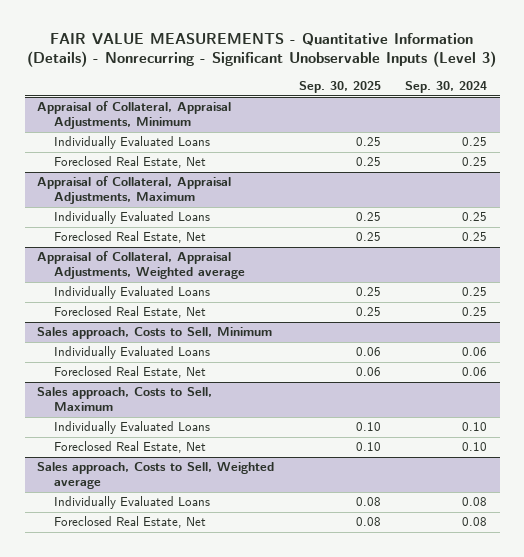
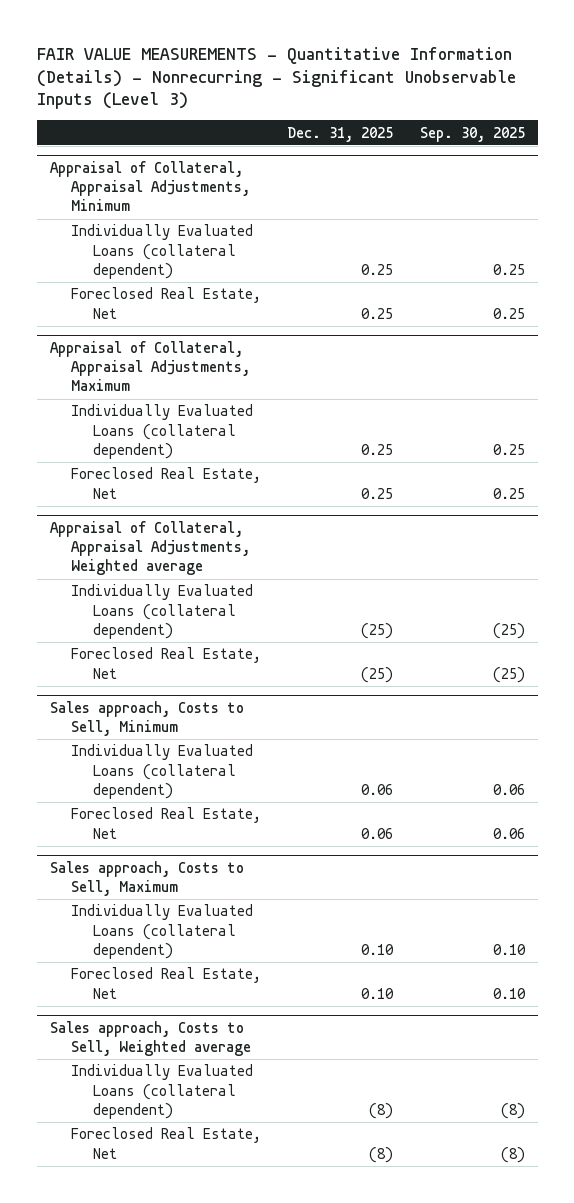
- | Sep. 30, 2025 | Sep. 30, 2024
+ | Dec. 31, 2025 | Sep. 30, 2025
@ Appraisal of Collateral, Appraisal Adjustments, Minimum
- Individually Evaluated Loans | 0.25 | 0.25
+ Individually Evaluated Loans (collateral dependent) | 0.25 | 0.25
@ Appraisal of Collateral, Appraisal Adjustments, Maximum
- Individually Evaluated Loans | 0.25 | 0.25
+ Individually Evaluated Loans (collateral dependent) | 0.25 | 0.25
@ Appraisal of Collateral, Appraisal Adjustments, Weighted average
- Individually Evaluated Loans | 0.25 | 0.25
- Foreclosed Real Estate, Net | 0.25 | 0.25
+ Individually Evaluated Loans (collateral dependent) | (25) | (25)
+ Foreclosed Real Estate, Net | (25) | (25)
@ Sales approach, Costs to Sell, Minimum
- Individually Evaluated Loans | 0.06 | 0.06
+ Individually Evaluated Loans (collateral dependent) | 0.06 | 0.06
@ Sales approach, Costs to Sell, Maximum
- Individually Evaluated Loans | 0.10 | 0.10
+ Individually Evaluated Loans (collateral dependent) | 0.10 | 0.10
@ Sales approach, Costs to Sell, Weighted average
- Individually Evaluated Loans | 0.08 | 0.08
- Foreclosed Real Estate, Net | 0.08 | 0.08
+ Individually Evaluated Loans (collateral dependent) | (8) | (8)
+ Foreclosed Real Estate, Net | (8) | (8)

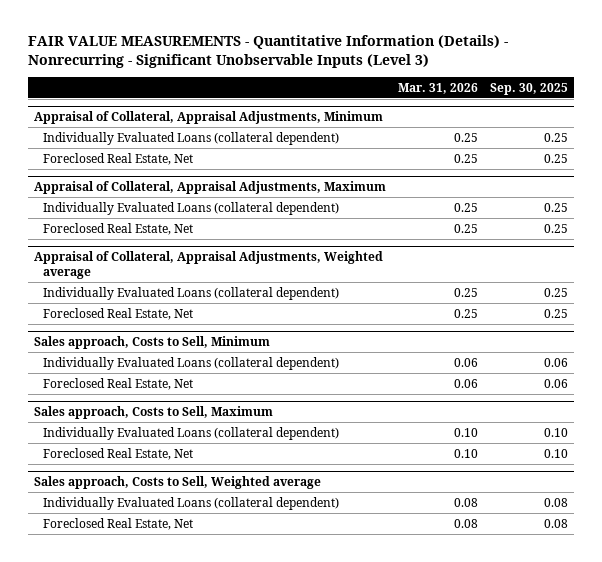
- | Dec. 31, 2025 | Sep. 30, 2025
+ | Mar. 31, 2026 | Sep. 30, 2025
@ Appraisal of Collateral, Appraisal Adjustments, Weighted average
- Individually Evaluated Loans (collateral dependent) | (25) | (25)
- Foreclosed Real Estate, Net | (25) | (25)
+ Individually Evaluated Loans (collateral dependent) | 0.25 | 0.25
+ Foreclosed Real Estate, Net | 0.25 | 0.25
@ Sales approach, Costs to Sell, Weighted average
- Individually Evaluated Loans (collateral dependent) | (8) | (8)
- Foreclosed Real Estate, Net | (8) | (8)
+ Individually Evaluated Loans (collateral dependent) | 0.08 | 0.08
+ Foreclosed Real Estate, Net | 0.08 | 0.08

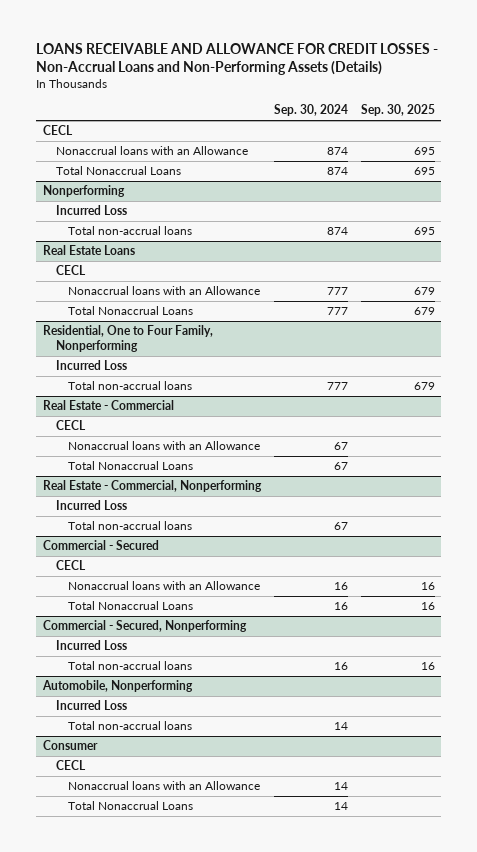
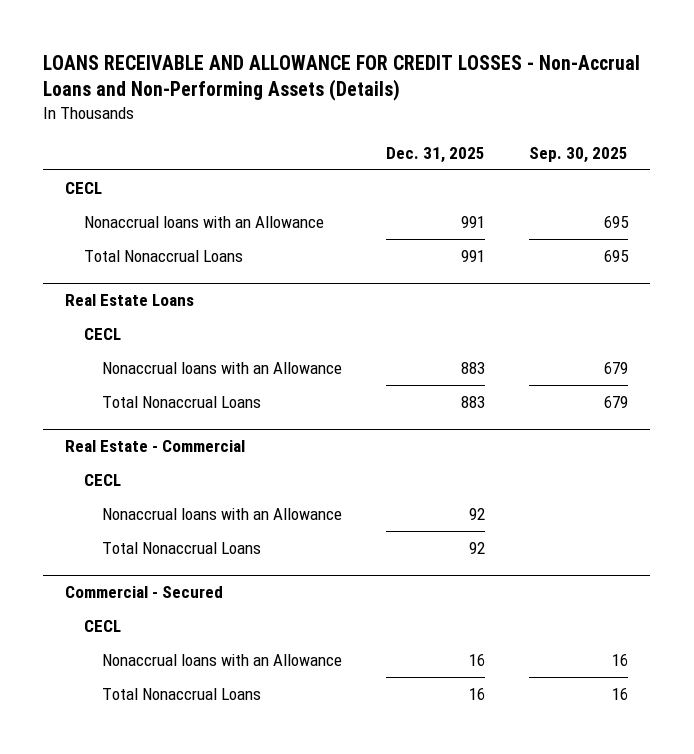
- | Sep. 30, 2024 | Sep. 30, 2025
+ | Dec. 31, 2025 | Sep. 30, 2025
- Nonperforming
- Incurred Loss
- Total non-accrual loans | 874 | 695
- Residential, One to Four Family, Nonperforming
- Incurred Loss
- Total non-accrual loans | 777 | 679
- Real Estate - Commercial, Nonperforming
- Incurred Loss
- Total non-accrual loans | 67 |
- Commercial - Secured, Nonperforming
- Incurred Loss
- Total non-accrual loans | 16 | 16
- Automobile, Nonperforming
- Incurred Loss
- Total non-accrual loans | 14 |
- Consumer
- CECL
- Nonaccrual loans with an Allowance | 14 |
- Total Nonaccrual Loans | 14 |

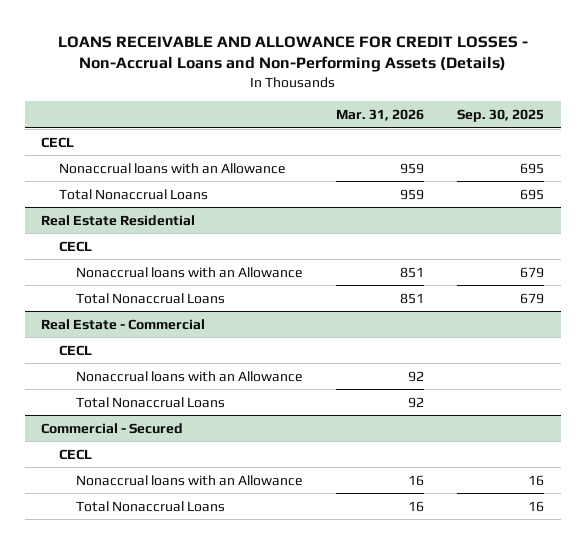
- | Dec. 31, 2025 | Sep. 30, 2025
+ | Mar. 31, 2026 | Sep. 30, 2025
- Real Estate Loans
+ Real Estate Residential

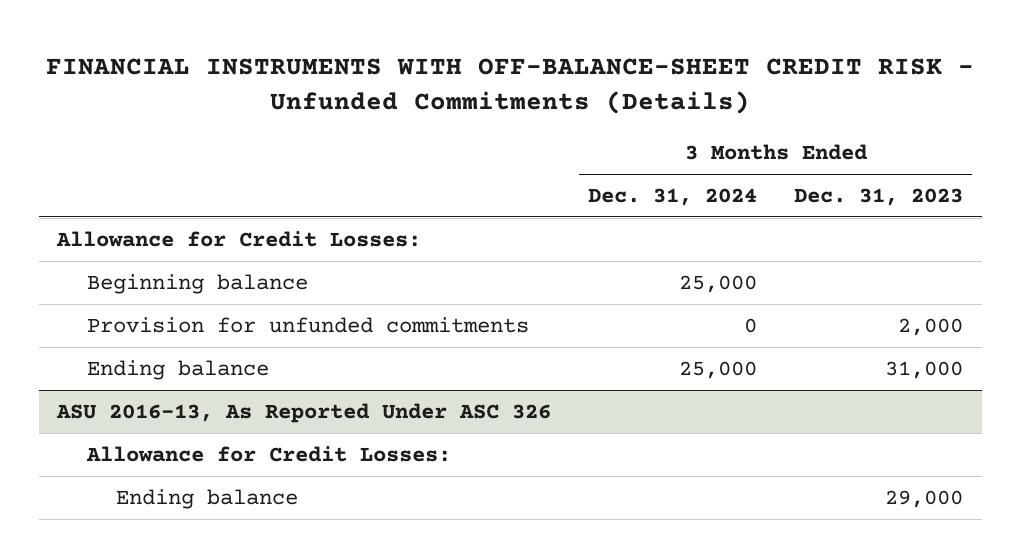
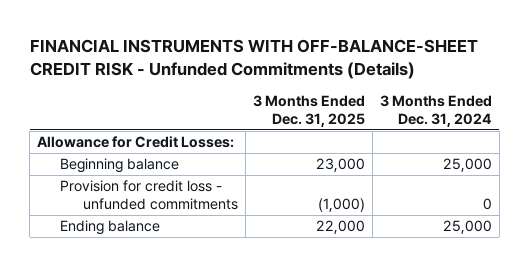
- | 3 Months Ended Dec. 31, 2024 | 3 Months Ended Dec. 31, 2023
+ | 3 Months Ended Dec. 31, 2025 | 3 Months Ended Dec. 31, 2024
- Provision for unfunded commitments | 0 | 2,000
+ Provision for credit loss - unfunded commitments | (1,000) | 0
- ASU 2016-13, As Reported Under ASC 326
- Allowance for Credit Losses:
- Ending balance | | 29,000

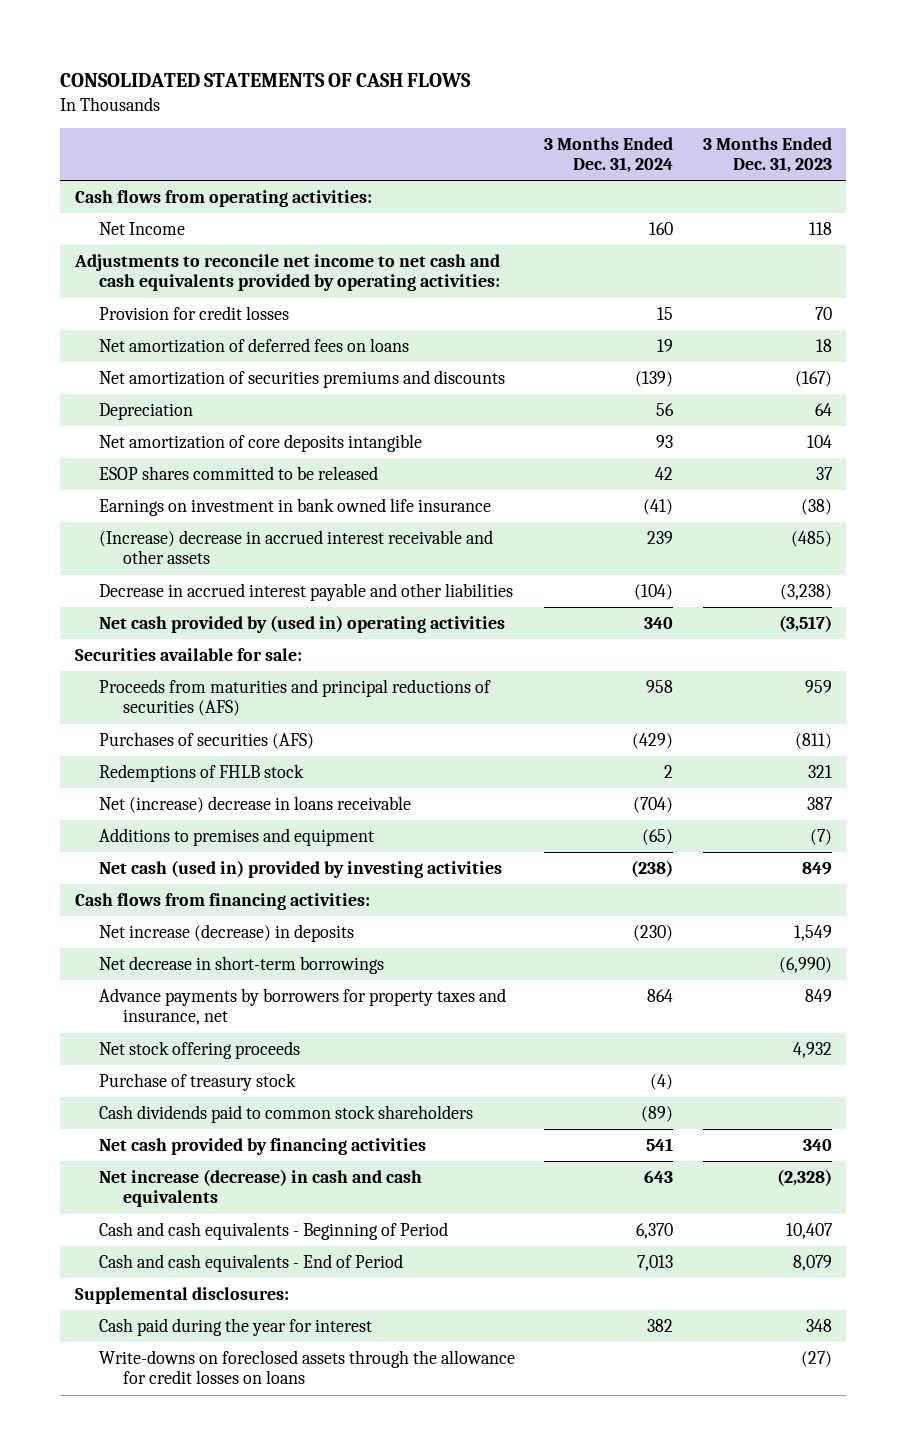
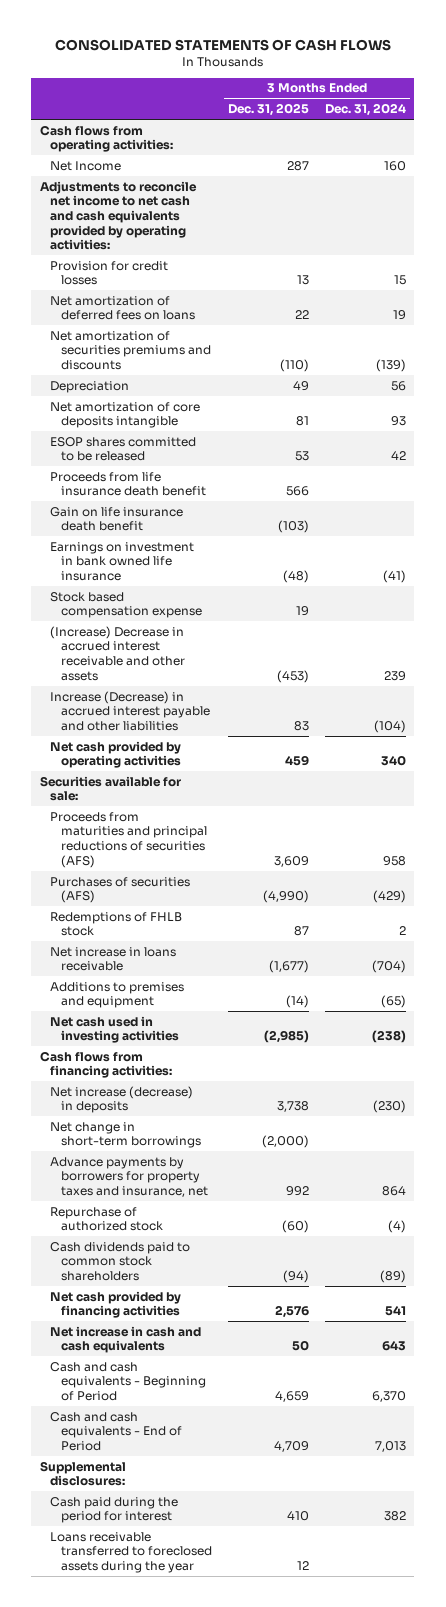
- | 3 Months Ended Dec. 31, 2024 | 3 Months Ended Dec. 31, 2023
+ | 3 Months Ended Dec. 31, 2025 | 3 Months Ended Dec. 31, 2024
+ Proceeds from life insurance death benefit | 566 |
+ Gain on life insurance death benefit | (103) |
- (Increase) decrease in accrued interest receivable and other assets | 239 | (485)
- Decrease in accrued interest payable and other liabilities | (104) | (3,238)
- Net cash provided by (used in) operating activities | 340 | (3,517)
+ Stock based compensation expense | 19 |
+ (Increase) Decrease in accrued interest receivable and other assets | (453) | 239
+ Increase (Decrease) in accrued interest payable and other liabilities | 83 | (104)
+ Net cash provided by operating activities | 459 | 340
- Net (increase) decrease in loans receivable | (704) | 387
+ Net increase in loans receivable | (1,677) | (704)
- Net cash (used in) provided by investing activities | (238) | 849
+ Net cash used in investing activities | (2,985) | (238)
- Net decrease in short-term borrowings | | (6,990)
+ Net change in short-term borrowings | (2,000) |
- Net stock offering proceeds | | 4,932
- Purchase of treasury stock | (4) |
+ Repurchase of authorized stock | (60) | (4)
- Net increase (decrease) in cash and cash equivalents | 643 | (2,328)
+ Net increase in cash and cash equivalents | 50 | 643
- Cash paid during the year for interest | 382 | 348
- Write-downs on foreclosed assets through the allowance for credit losses on loans | | (27)
+ Cash paid during the period for interest | 410 | 382
+ Loans receivable transferred to foreclosed assets during the year | 12 |

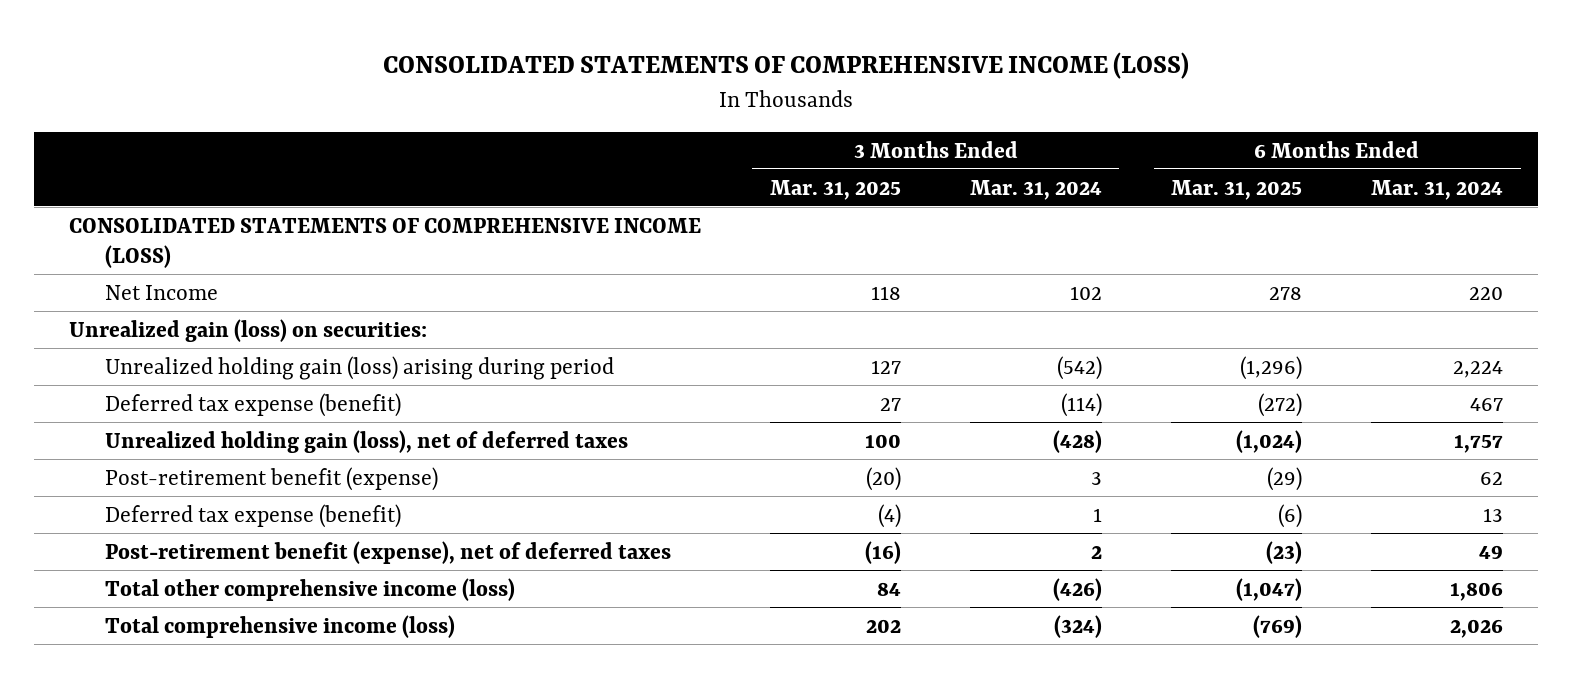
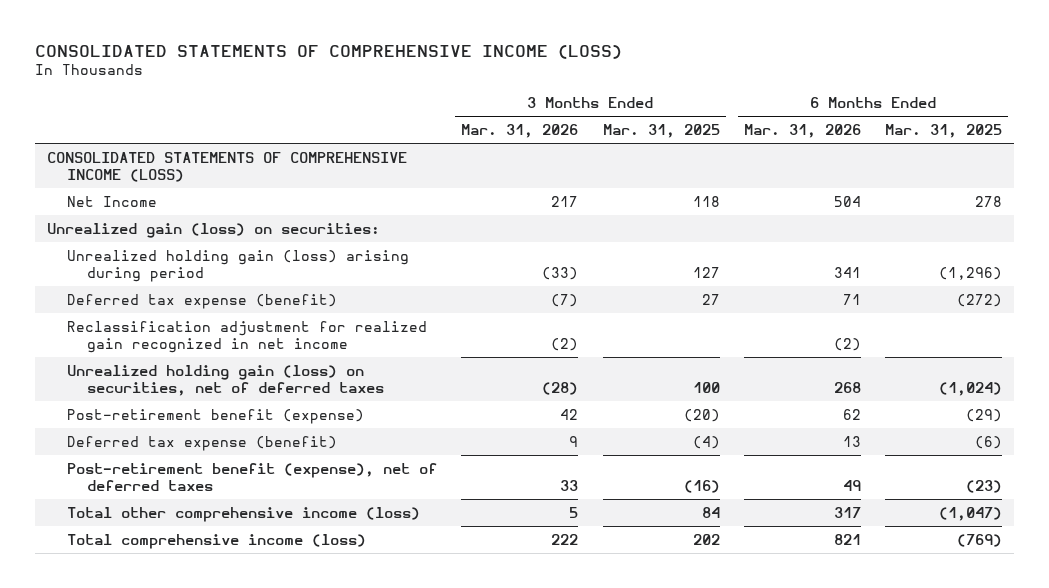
- | 3 Months Ended Mar. 31, 2025 | 3 Months Ended Mar. 31, 2024 | 6 Months Ended Mar. 31, 2025 | 6 Months Ended Mar. 31, 2024
+ | 3 Months Ended Mar. 31, 2026 | 3 Months Ended Mar. 31, 2025 | 6 Months Ended Mar. 31, 2026 | 6 Months Ended Mar. 31, 2025
- Unrealized holding gain (loss), net of deferred taxes | 100 | (428) | (1,024) | 1,757
+ Reclassification adjustment for realized gain recognized in net income | (2) | | (2) |
+ Unrealized holding gain (loss) on securities, net of deferred taxes | (28) | 100 | 268 | (1,024)

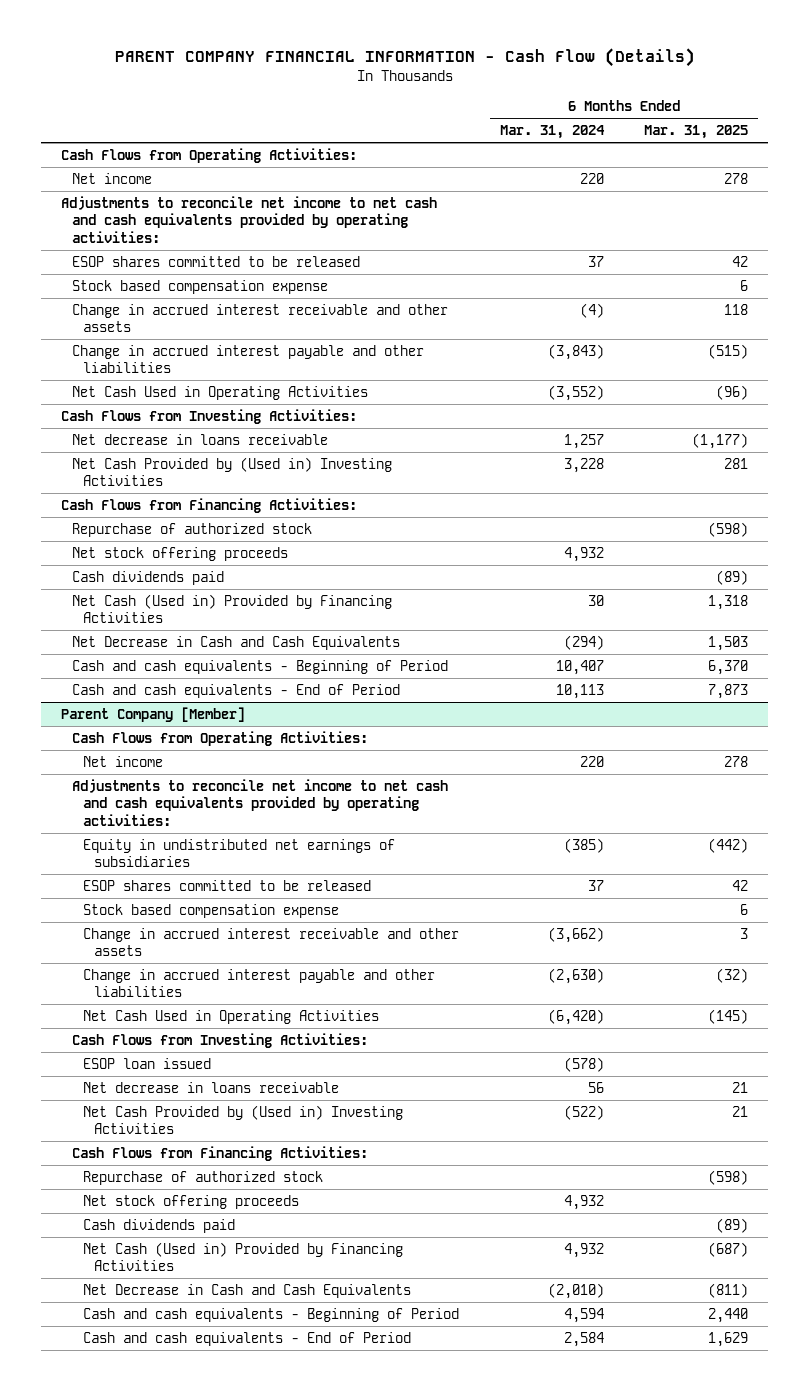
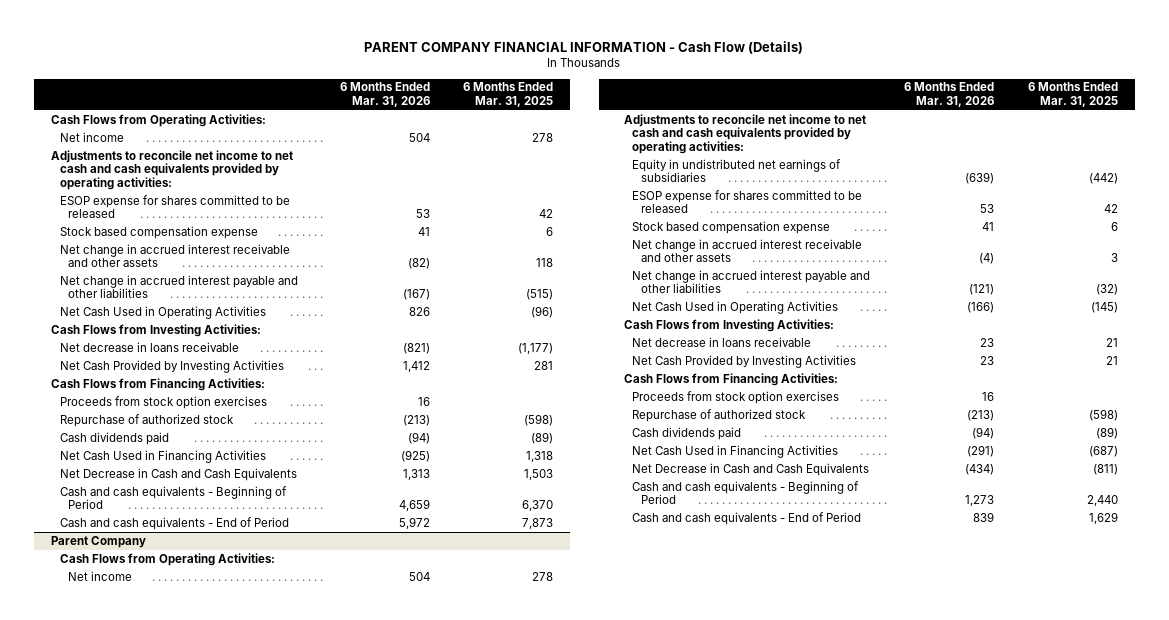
- | 6 Months Ended Mar. 31, 2024 | 6 Months Ended Mar. 31, 2025
+ | 6 Months Ended Mar. 31, 2026 | 6 Months Ended Mar. 31, 2025
- ESOP shares committed to be released | 37 | 42
+ ESOP expense for shares committed to be released | 53 | 42
- Change in accrued interest receivable and other assets | (4) | 118
- Change in accrued interest payable and other liabilities | (3,843) | (515)
+ Net change in accrued interest receivable and other assets | (82) | 118
+ Net change in accrued interest payable and other liabilities | (167) | (515)
- Net Cash Provided by (Used in) Investing Activities | 3,228 | 281
+ Net Cash Provided by Investing Activities | 1,412 | 281
+ Proceeds from stock option exercises | 16 |
- Net stock offering proceeds | 4,932 |
- Net Cash (Used in) Provided by Financing Activities | 30 | 1,318
+ Net Cash Used in Financing Activities | (925) | 1,318
- Parent Company [Member]
+ Parent Company
- ESOP shares committed to be released | 37 | 42
+ ESOP expense for shares committed to be released | 53 | 42
- Change in accrued interest receivable and other assets | (3,662) | 3
- Change in accrued interest payable and other liabilities | (2,630) | (32)
+ Net change in accrued interest receivable and other assets | (4) | 3
+ Net change in accrued interest payable and other liabilities | (121) | (32)
- ESOP loan issued | (578) |
- Net Cash Provided by (Used in) Investing Activities | (522) | 21
+ Net Cash Provided by Investing Activities | 23 | 21
+ Proceeds from stock option exercises | 16 |
- Net stock offering proceeds | 4,932 |
- Net Cash (Used in) Provided by Financing Activities | 4,932 | (687)
+ Net Cash Used in Financing Activities | (291) | (687)

